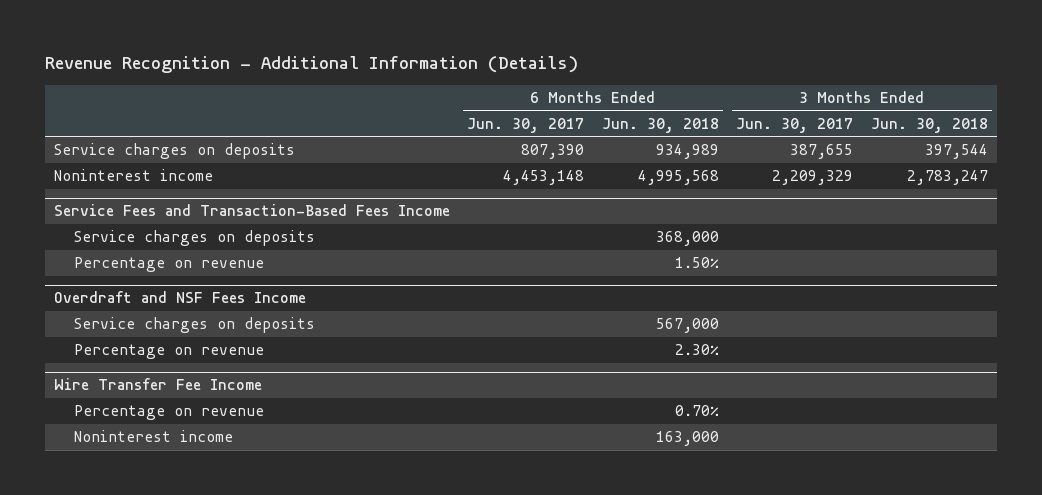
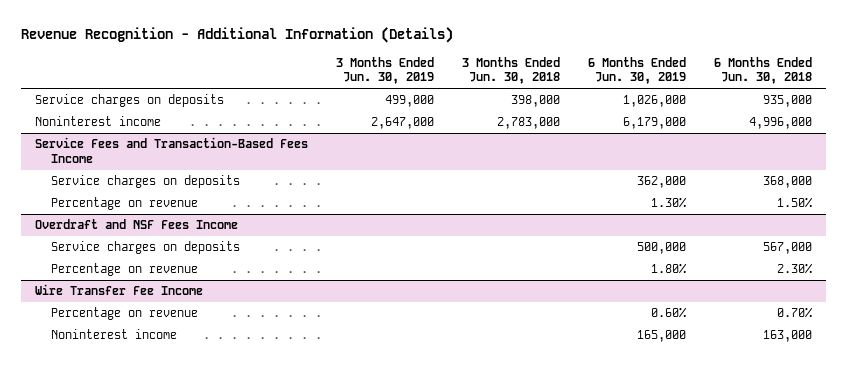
- | 6 Months Ended Jun. 30, 2017 | 6 Months Ended Jun. 30, 2018 | 3 Months Ended Jun. 30, 2017 | 3 Months Ended Jun. 30, 2018
+ | 3 Months Ended Jun. 30, 2019 | 3 Months Ended Jun. 30, 2018 | 6 Months Ended Jun. 30, 2019 | 6 Months Ended Jun. 30, 2018
- Service charges on deposits | 807,390 | 934,989 | 387,655 | 397,544
- Noninterest income | 4,453,148 | 4,995,568 | 2,209,329 | 2,783,247
+ Service charges on deposits | 499,000 | 398,000 | 1,026,000 | 935,000
+ Noninterest income | 2,647,000 | 2,783,000 | 6,179,000 | 4,996,000

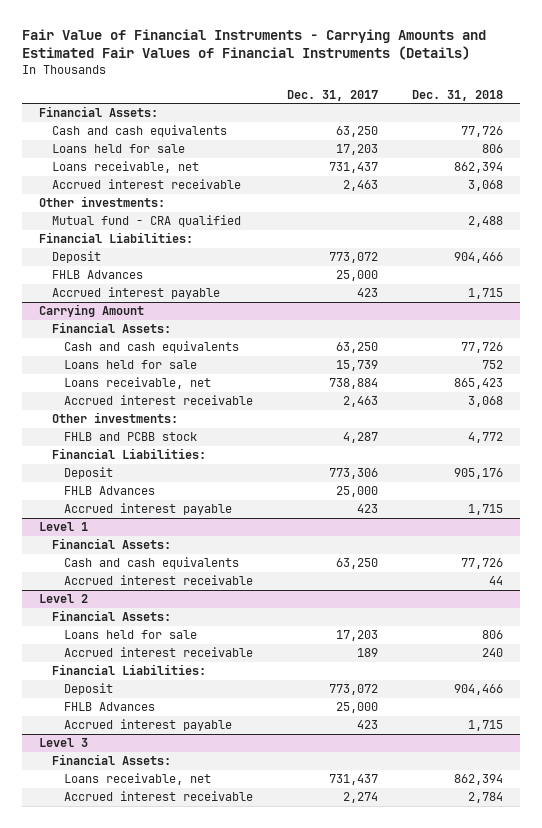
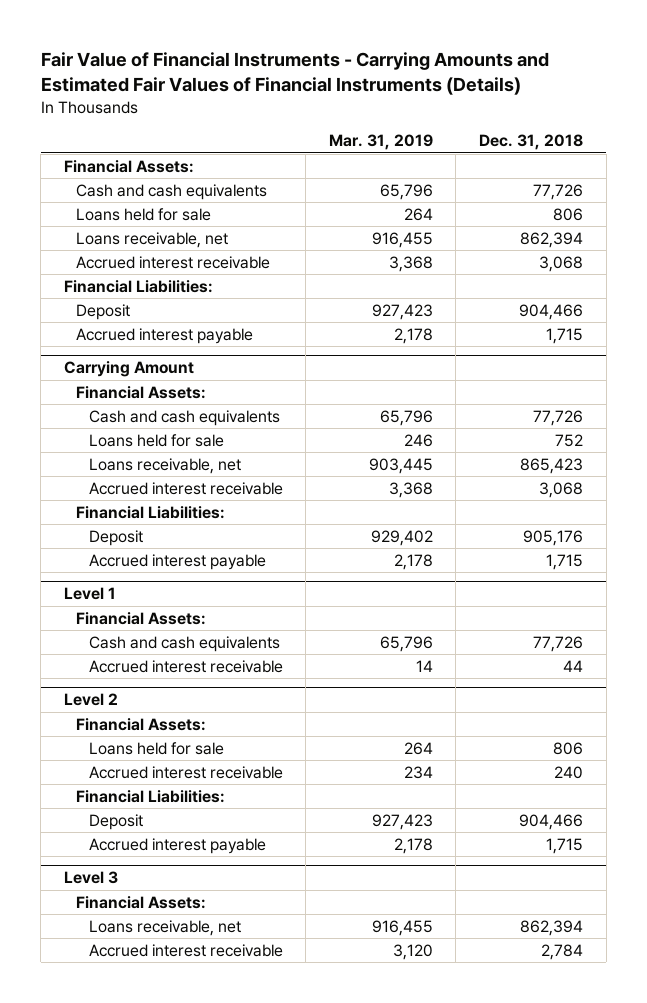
- | Dec. 31, 2017 | Dec. 31, 2018
+ | Mar. 31, 2019 | Dec. 31, 2018
- Other investments:
- Mutual fund - CRA qualified | | 2,488
- FHLB Advances | 25,000 |
@ Carrying Amount
- Other investments:
- FHLB and PCBB stock | 4,287 | 4,772
- FHLB Advances | 25,000 |
@ Level 2
- FHLB Advances | 25,000 |

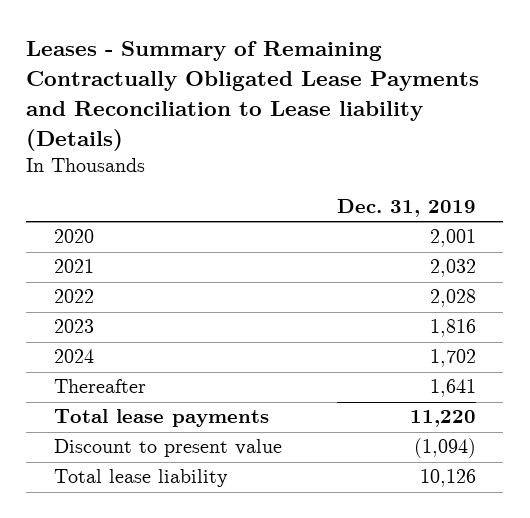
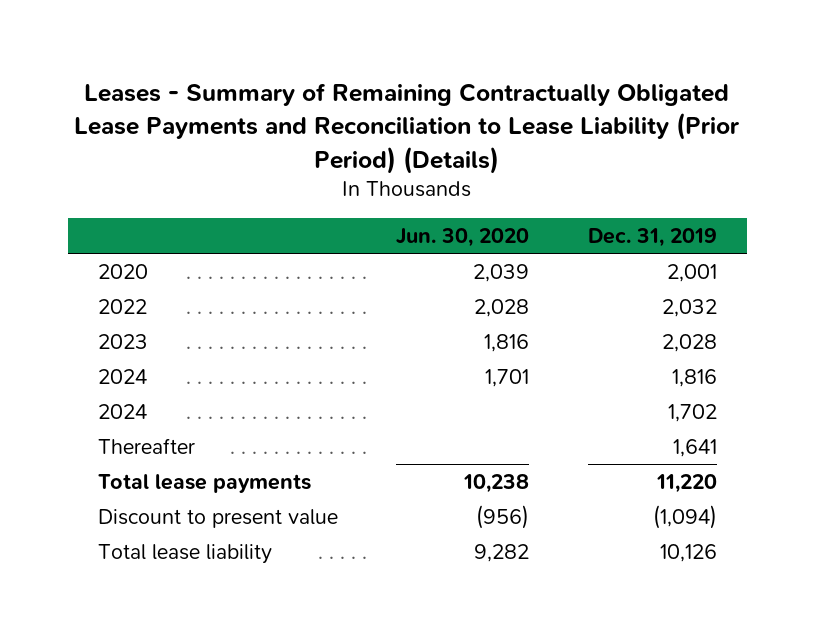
- Leases - Summary of Remaining Contractually Obligated Lease Payments and Reconciliation to Lease liability (Details)
+ Leases - Summary of Remaining Contractually Obligated Lease Payments and Reconciliation to Lease Liability (Prior Period) (Details)
- | Dec. 31, 2019
+ | Jun. 30, 2020 | Dec. 31, 2019
- 2021 | 2,032
- 2022 | 2,028
- 2023 | 1,816
+ 2022 | 2,028 | 2,032
+ 2023 | 1,816 | 2,028
+ 2024 | 1,701 | 1,816

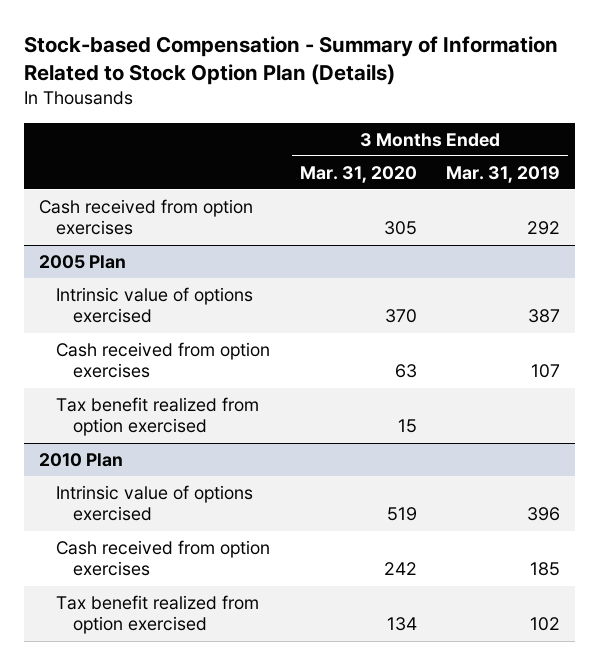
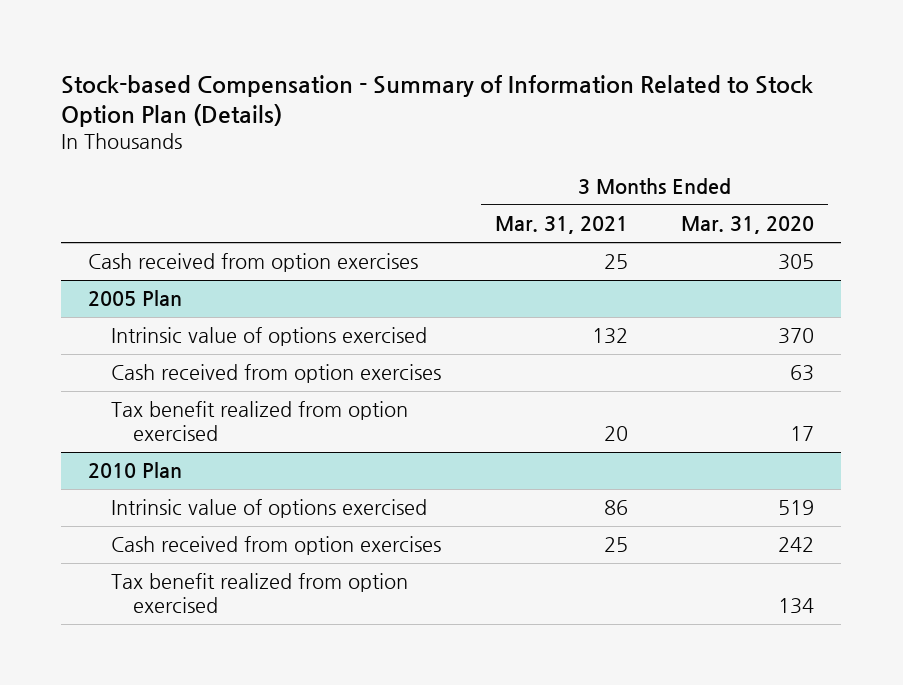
- | 3 Months Ended Mar. 31, 2020 | 3 Months Ended Mar. 31, 2019
+ | 3 Months Ended Mar. 31, 2021 | 3 Months Ended Mar. 31, 2020
@ 2005 Plan
- Tax benefit realized from option exercised | 15 |
+ Tax benefit realized from option exercised | 20 | 17

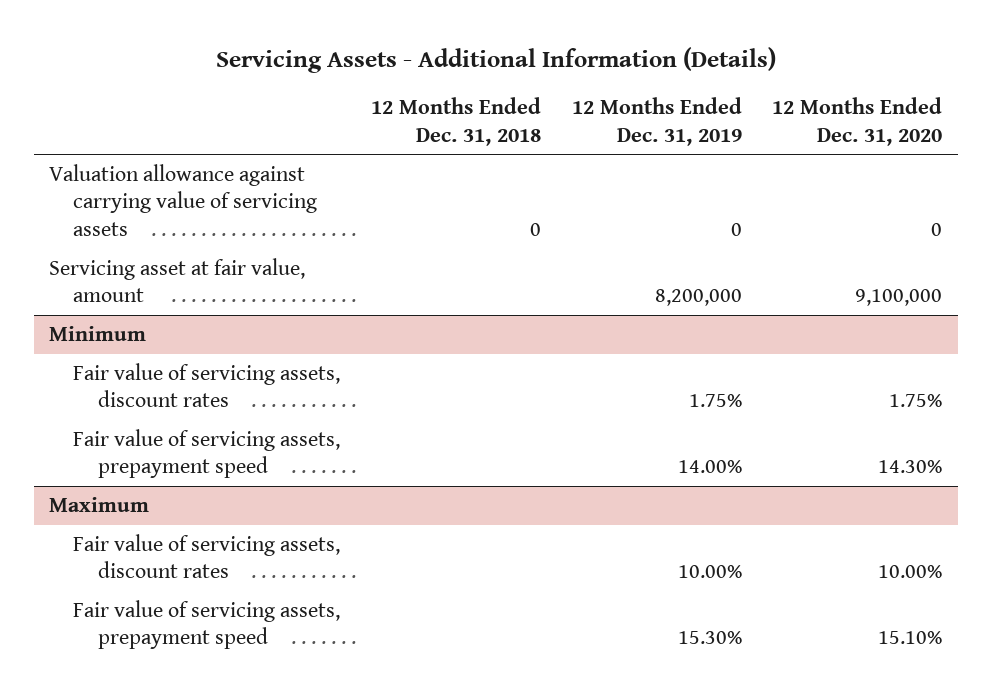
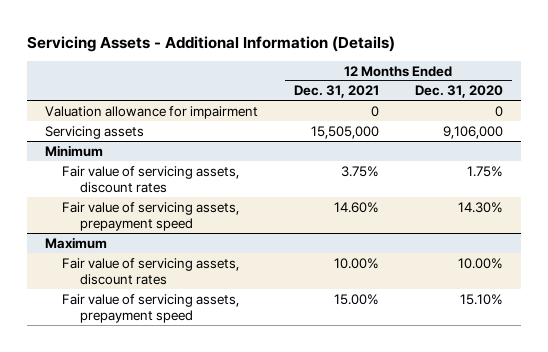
- | 12 Months Ended Dec. 31, 2018 | 12 Months Ended Dec. 31, 2019 | 12 Months Ended Dec. 31, 2020
+ | 12 Months Ended Dec. 31, 2021 | 12 Months Ended Dec. 31, 2020
- Valuation allowance against carrying value of servicing assets | 0 | 0 | 0
- Servicing asset at fair value, amount | | 8,200,000 | 9,100,000
+ Valuation allowance for impairment | 0 | 0
+ Servicing assets | 15,505,000 | 9,106,000

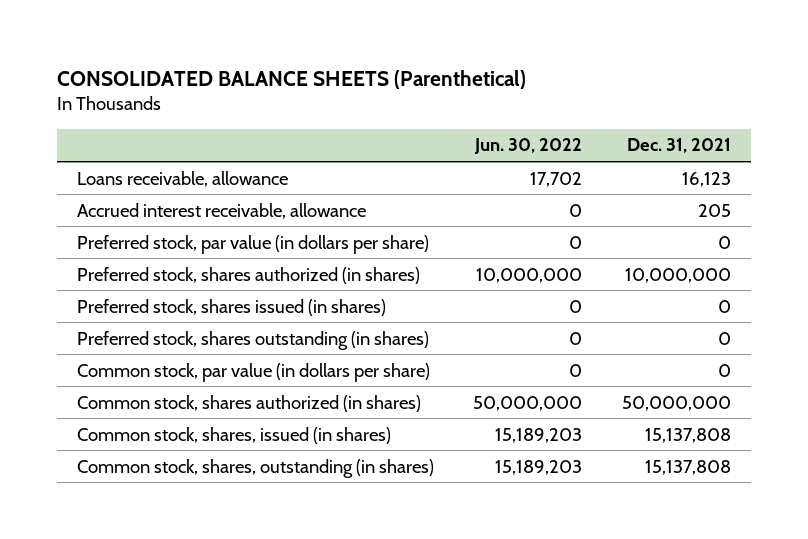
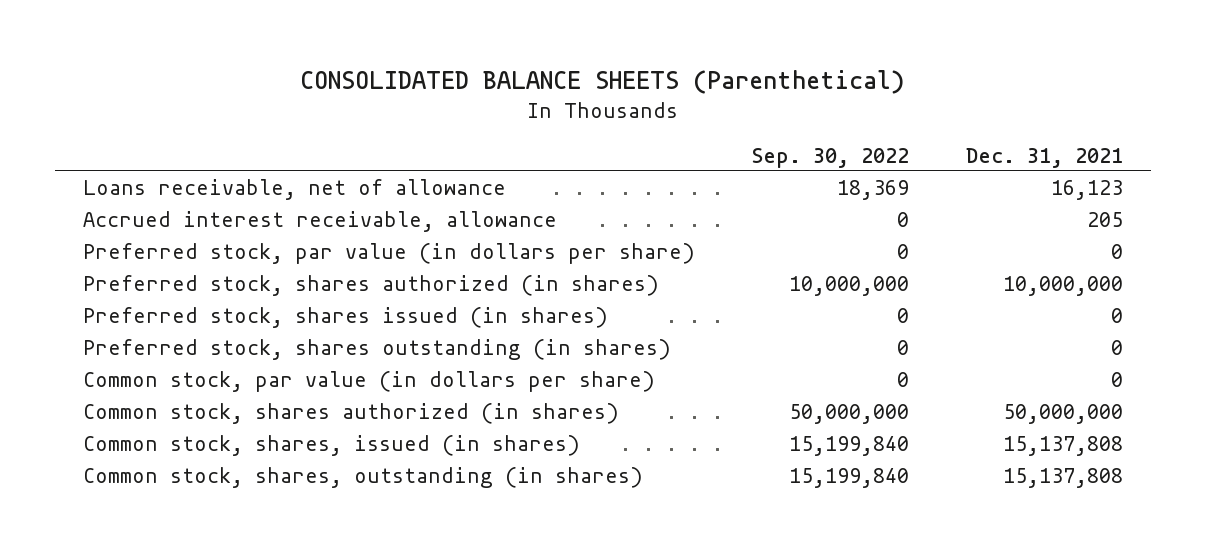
- | Jun. 30, 2022 | Dec. 31, 2021
+ | Sep. 30, 2022 | Dec. 31, 2021
- Loans receivable, allowance | 17,702 | 16,123
+ Loans receivable, net of allowance | 18,369 | 16,123

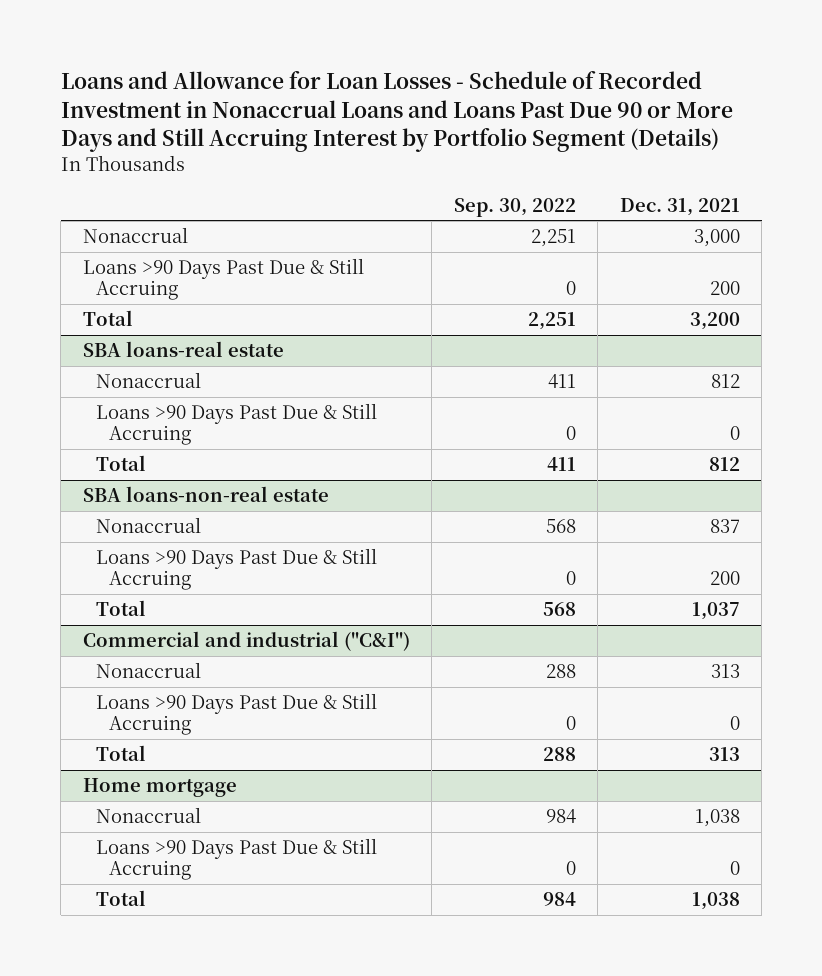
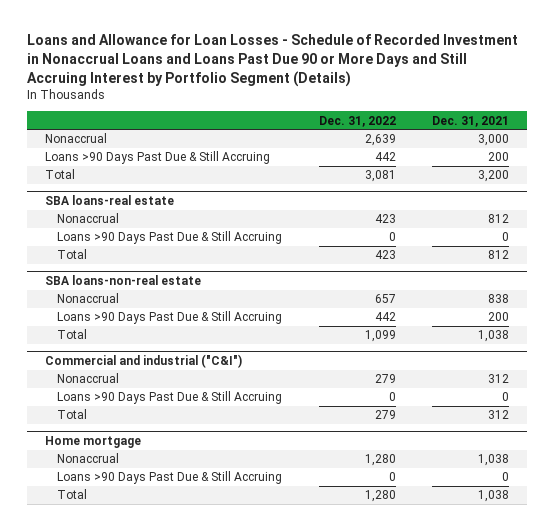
- | Sep. 30, 2022 | Dec. 31, 2021
+ | Dec. 31, 2022 | Dec. 31, 2021
@ SBA loans-non-real estate
- Nonaccrual | 568 | 837
+ Nonaccrual | 657 | 838
- Total | 568 | 1,037
+ Total | 1,099 | 1,038
@ Commercial and industrial ("C&I")
- Nonaccrual | 288 | 313
+ Nonaccrual | 279 | 312
- Total | 288 | 313
+ Total | 279 | 312

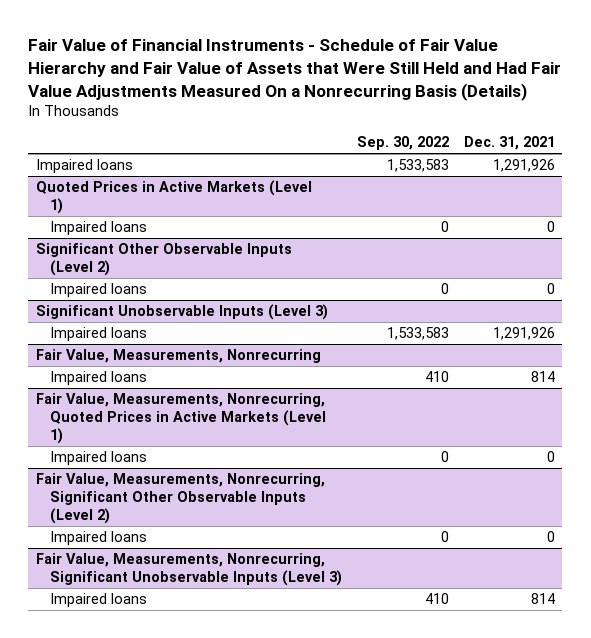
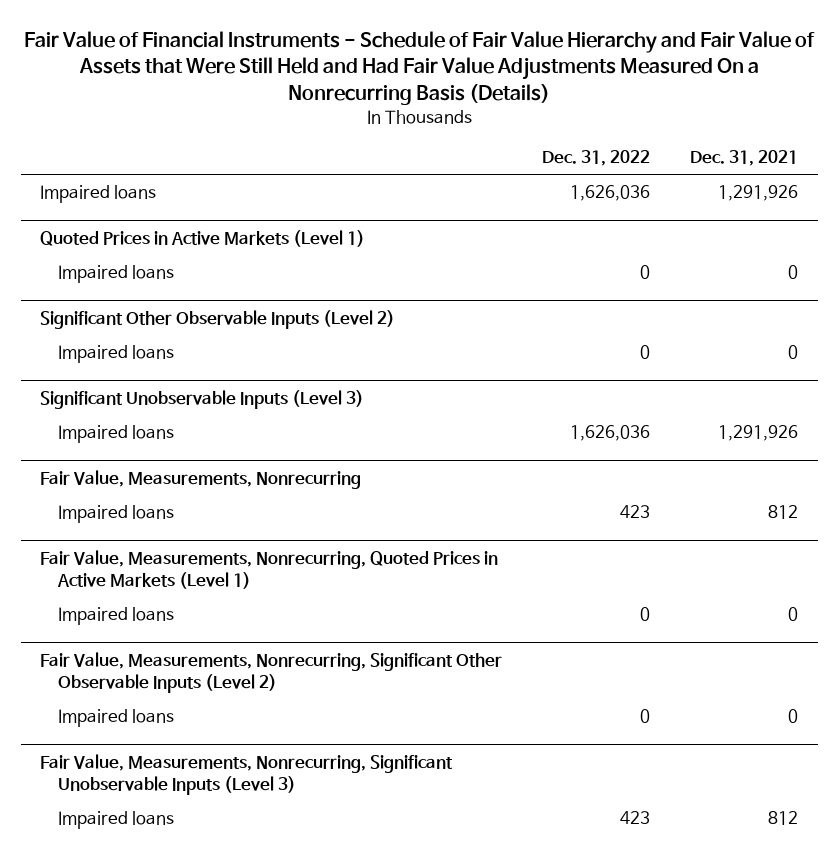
- | Sep. 30, 2022 | Dec. 31, 2021
+ | Dec. 31, 2022 | Dec. 31, 2021
@ Fair Value, Measurements, Nonrecurring
- Impaired loans | 410 | 814
+ Impaired loans | 423 | 812
@ Fair Value, Measurements, Nonrecurring, Significant Unobservable Inputs (Level 3)
- Impaired loans | 410 | 814
+ Impaired loans | 423 | 812

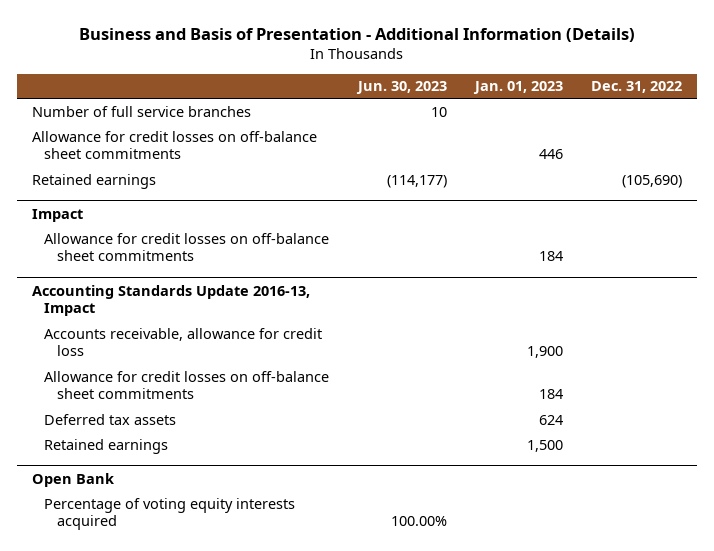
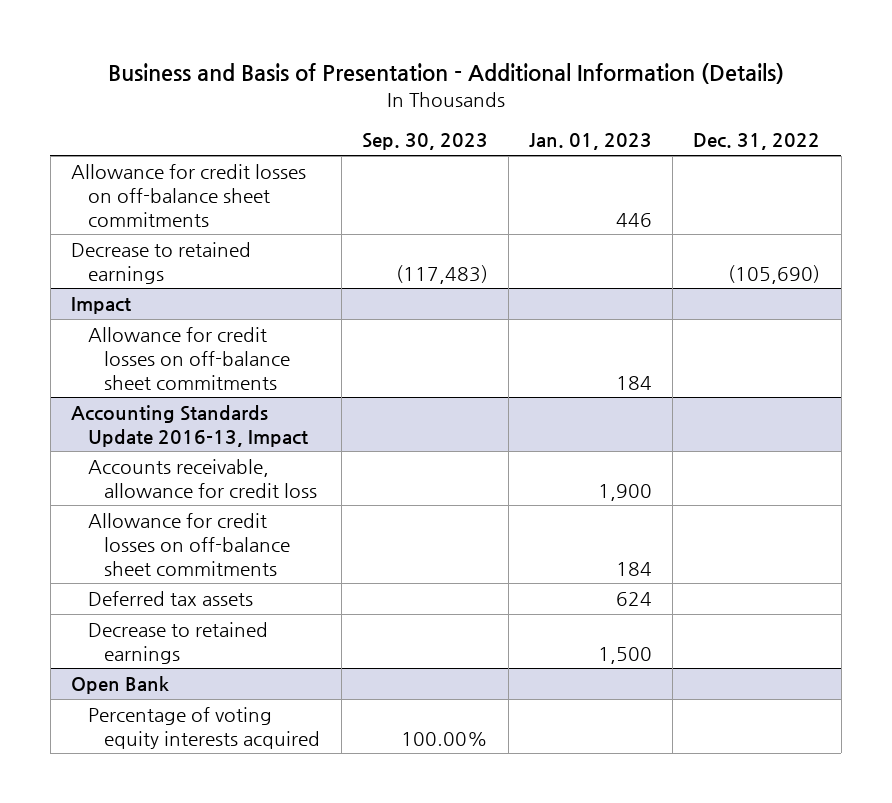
- | Jun. 30, 2023 | Jan. 01, 2023 | Dec. 31, 2022
+ | Sep. 30, 2023 | Jan. 01, 2023 | Dec. 31, 2022
- Number of full service branches | 10 | |
- Retained earnings | (114,177) | | (105,690)
+ Decrease to retained earnings | (117,483) | | (105,690)
@ Accounting Standards Update 2016-13, Impact
- Retained earnings | | 1,500 |
+ Decrease to retained earnings | | 1,500 |

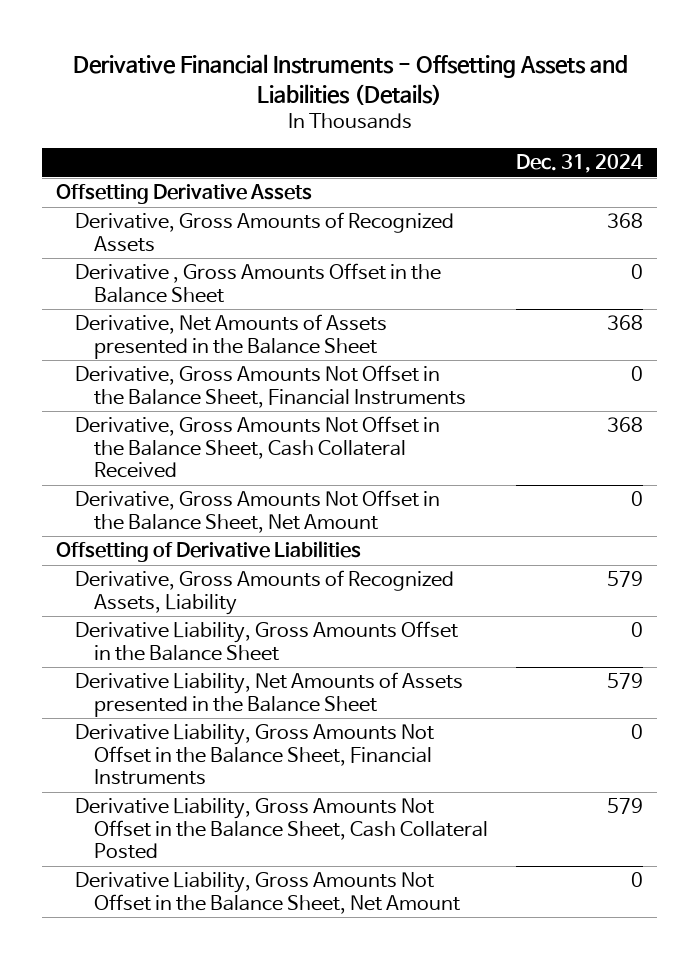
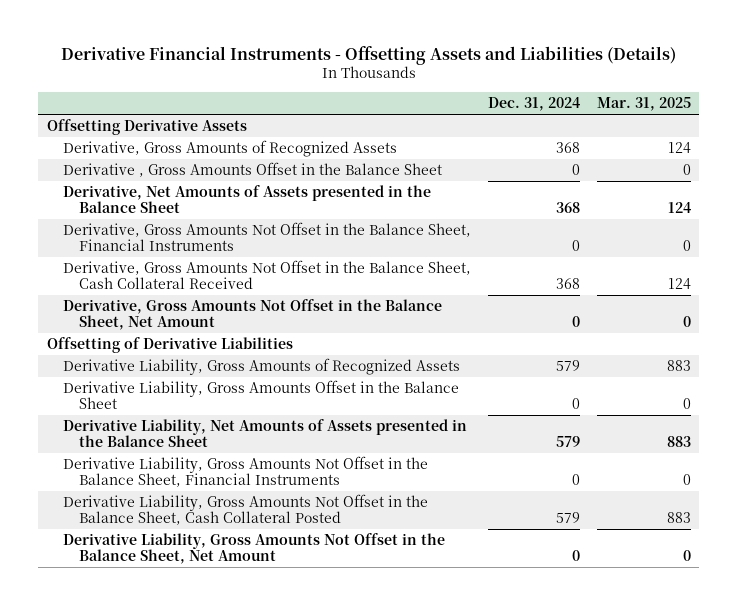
- | Dec. 31, 2024
+ | Dec. 31, 2024 | Mar. 31, 2025
- Derivative, Gross Amounts of Recognized Assets, Liability | 579
+ Derivative Liability, Gross Amounts of Recognized Assets | 579 | 883

